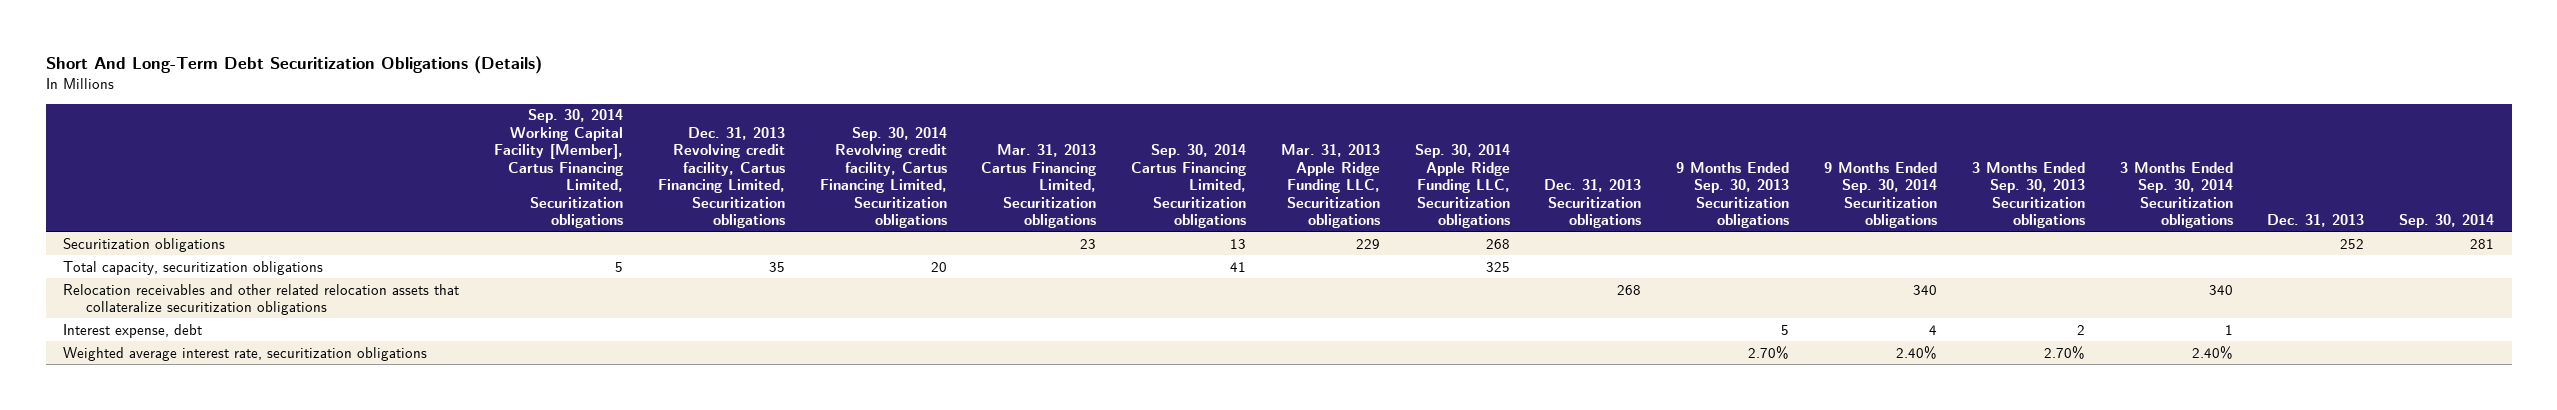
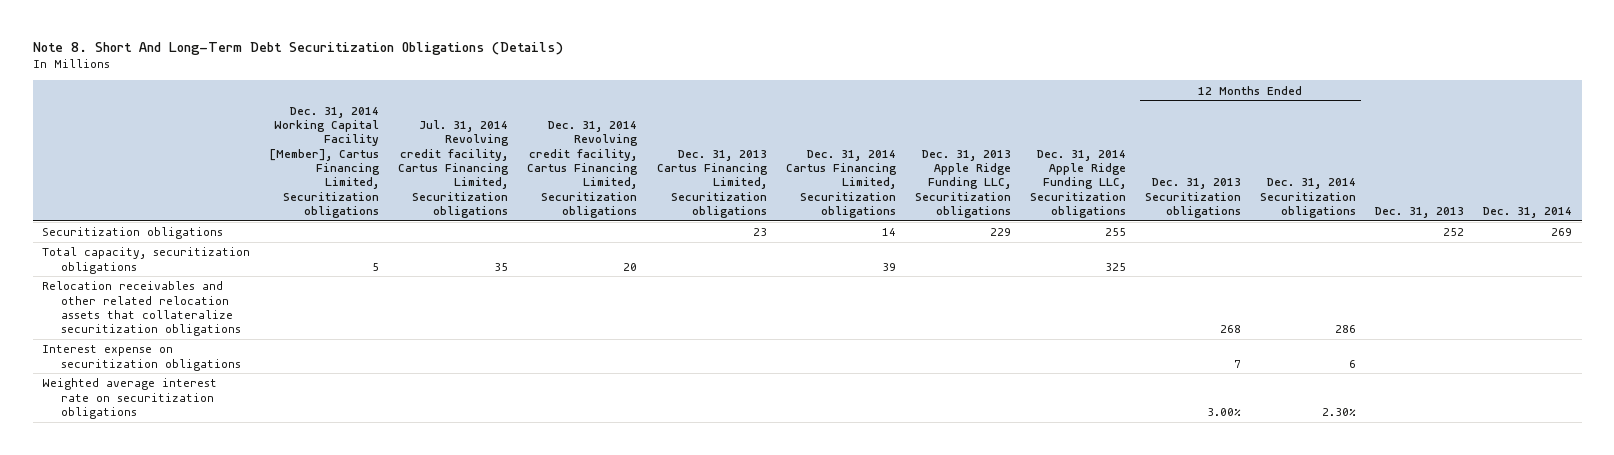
- Short And Long-Term Debt Securitization Obligations (Details)
+ Note 8. Short And Long-Term Debt Securitization Obligations (Details)
- | Sep. 30, 2014 Working Capital Facility [Member], Cartus Financing Limited, Securitization obligations | Dec. 31, 2013 Revolving credit facility, Cartus Financing Limited, Securitization obligations | Sep. 30, 2014 Revolving credit facility, Cartus Financing Limited, Securitization obligations | Mar. 31, 2013 Cartus Financing Limited, Securitization obligations | Sep. 30, 2014 Cartus Financing Limited, Securitization obligations | Mar. 31, 2013 Apple Ridge Funding LLC, Securitization obligations | Sep. 30, 2014 Apple Ridge Funding LLC, Securitization obligations | Dec. 31, 2013 Securitization obligations | 9 Months Ended Sep. 30, 2013 Securitization obligations | 9 Months Ended Sep. 30, 2014 Securitization obligations | 3 Months Ended Sep. 30, 2013 Securitization obligations | 3 Months Ended Sep. 30, 2014 Securitization obligations | Dec. 31, 2013 | Sep. 30, 2014
+ | Dec. 31, 2014 Working Capital Facility [Member], Cartus Financing Limited, Securitization obligations | Jul. 31, 2014 Revolving credit facility, Cartus Financing Limited, Securitization obligations | Dec. 31, 2014 Revolving credit facility, Cartus Financing Limited, Securitization obligations | Dec. 31, 2013 Cartus Financing Limited, Securitization obligations | Dec. 31, 2014 Cartus Financing Limited, Securitization obligations | Dec. 31, 2013 Apple Ridge Funding LLC, Securitization obligations | Dec. 31, 2014 Apple Ridge Funding LLC, Securitization obligations | 12 Months Ended Dec. 31, 2013 Securitization obligations | 12 Months Ended Dec. 31, 2014 Securitization obligations | Dec. 31, 2013 | Dec. 31, 2014
- Interest expense, debt | | | | | | | | | 5 | 4 | 2 | 1 | |
- Weighted average interest rate, securitization obligations | | | | | | | | | 2.70% | 2.40% | 2.70% | 2.40% | |
+ Interest expense on securitization obligations | | | | | | | | 7 | 6 | |
+ Weighted average interest rate on securitization obligations | | | | | | | | 3.00% | 2.30% | |

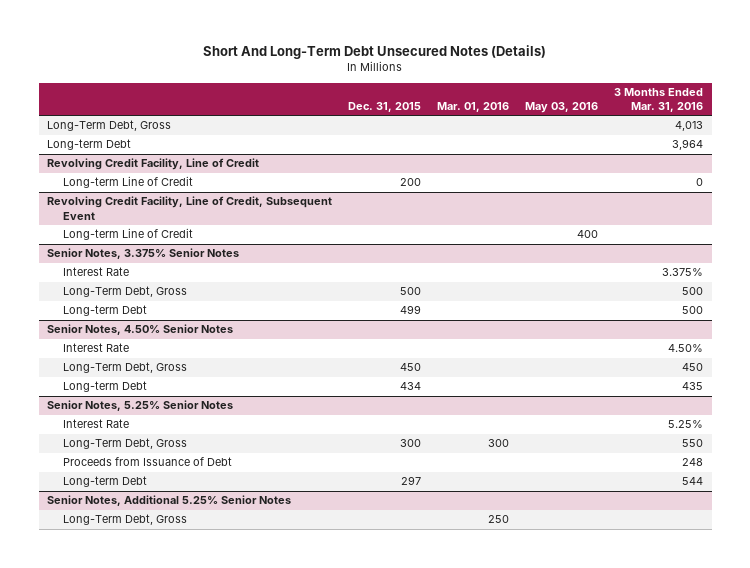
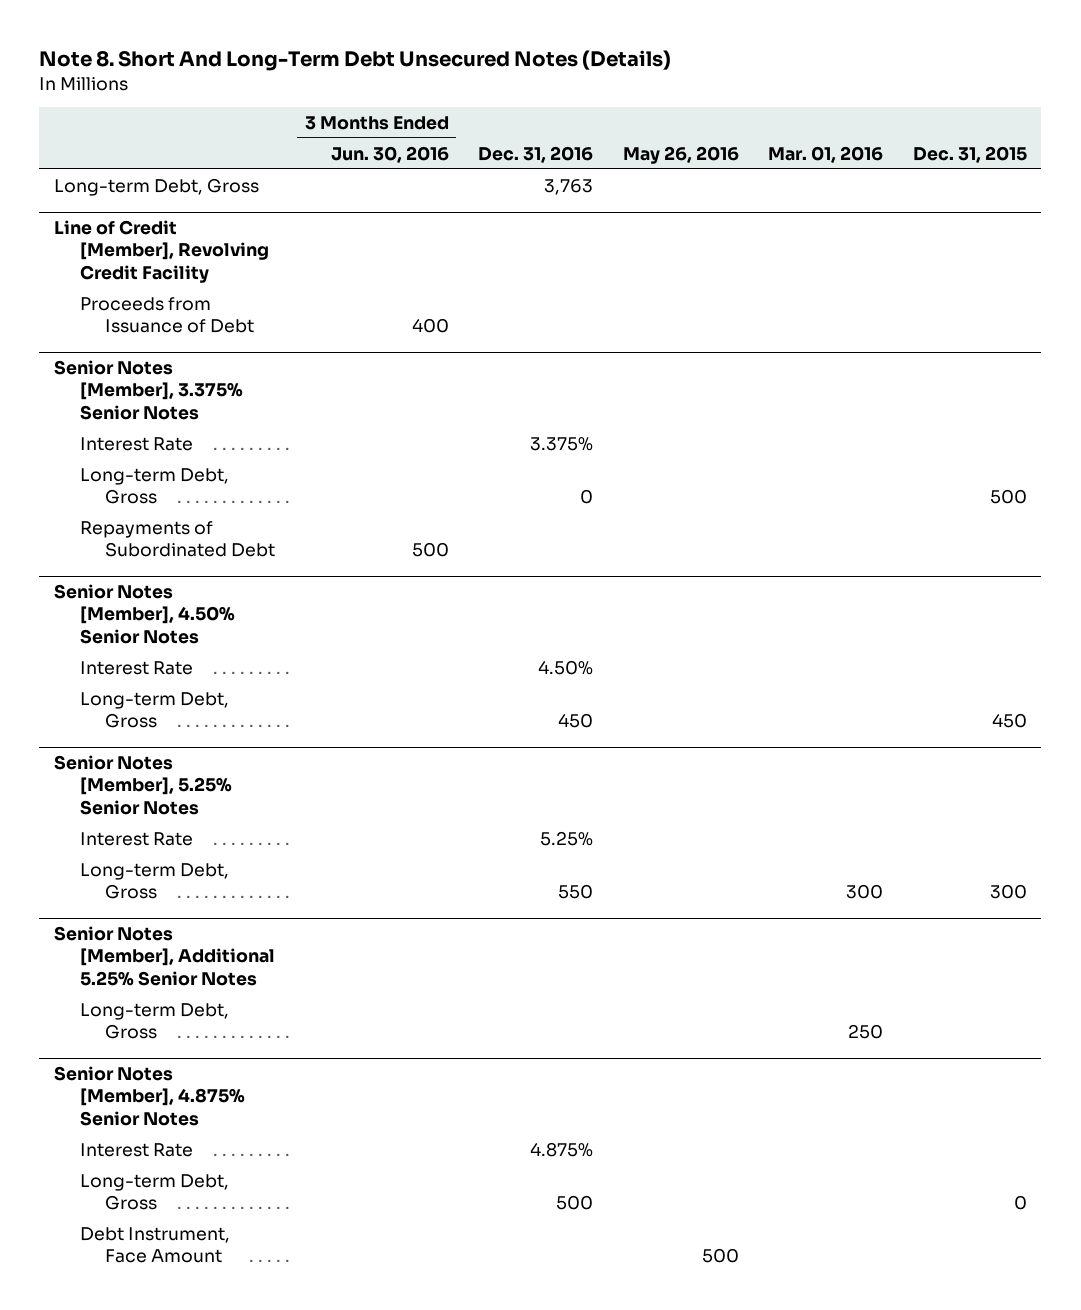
- Short And Long-Term Debt Unsecured Notes (Details)
+ Note 8. Short And Long-Term Debt Unsecured Notes (Details)
- | Dec. 31, 2015 | Mar. 01, 2016 | May 03, 2016 | 3 Months Ended Mar. 31, 2016
+ | 3 Months Ended Jun. 30, 2016 | Dec. 31, 2016 | May 26, 2016 | Mar. 01, 2016 | Dec. 31, 2015
- Long-Term Debt, Gross | | | | 4,013
- Long-term Debt | | | | 3,964
- Revolving Credit Facility, Line of Credit
- Long-term Line of Credit | 200 | | | 0
- Revolving Credit Facility, Line of Credit, Subsequent Event
- Long-term Line of Credit | | | 400 |
- Senior Notes, 3.375% Senior Notes
+ Long-term Debt, Gross | | 3,763 | | |
+ Line of Credit [Member], Revolving Credit Facility
+ Proceeds from Issuance of Debt | 400 | | | |
+ Senior Notes [Member], 3.375% Senior Notes
- Long-Term Debt, Gross | 500 | | | 500
- Long-term Debt | 499 | | | 500
- Senior Notes, 4.50% Senior Notes
+ Long-term Debt, Gross | | 0 | | | 500
+ Repayments of Subordinated Debt | 500 | | | |
+ Senior Notes [Member], 4.50% Senior Notes
- Long-Term Debt, Gross | 450 | | | 450
- Long-term Debt | 434 | | | 435
- Senior Notes, 5.25% Senior Notes
+ Long-term Debt, Gross | | 450 | | | 450
+ Senior Notes [Member], 5.25% Senior Notes
- Long-Term Debt, Gross | 300 | 300 | | 550
- Proceeds from Issuance of Debt | | | | 248
- Long-term Debt | 297 | | | 544
- Senior Notes, Additional 5.25% Senior Notes
- Long-Term Debt, Gross | | 250 | |
+ Long-term Debt, Gross | | 550 | | 300 | 300
+ Senior Notes [Member], Additional 5.25% Senior Notes
+ Long-term Debt, Gross | | | | 250 |
+ Senior Notes [Member], 4.875% Senior Notes
+ Interest Rate | | 4.875% | | |
+ Long-term Debt, Gross | | 500 | | | 0
+ Debt Instrument, Face Amount | | | 500 | |

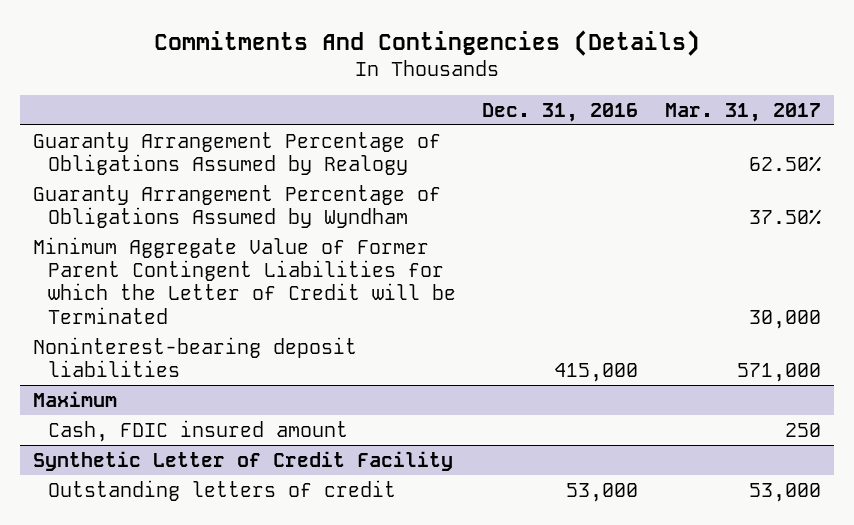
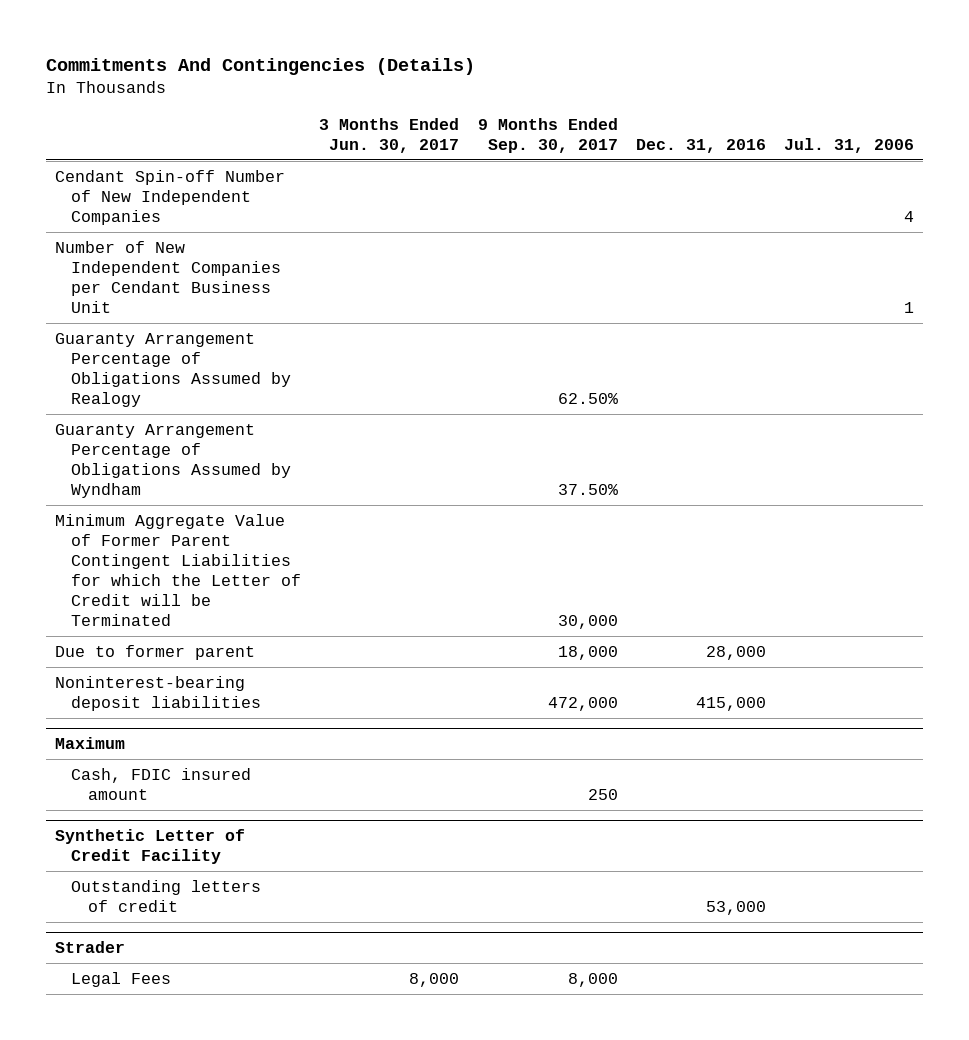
- | Dec. 31, 2016 | Mar. 31, 2017
+ | 3 Months Ended Jun. 30, 2017 | 9 Months Ended Sep. 30, 2017 | Dec. 31, 2016 | Jul. 31, 2006
+ Cendant Spin-off Number of New Independent Companies | | | | 4
+ Number of New Independent Companies per Cendant Business Unit | | | | 1
+ Due to former parent | | 18,000 | 28,000 |
+ Strader
+ Legal Fees | 8,000 | 8,000 | |

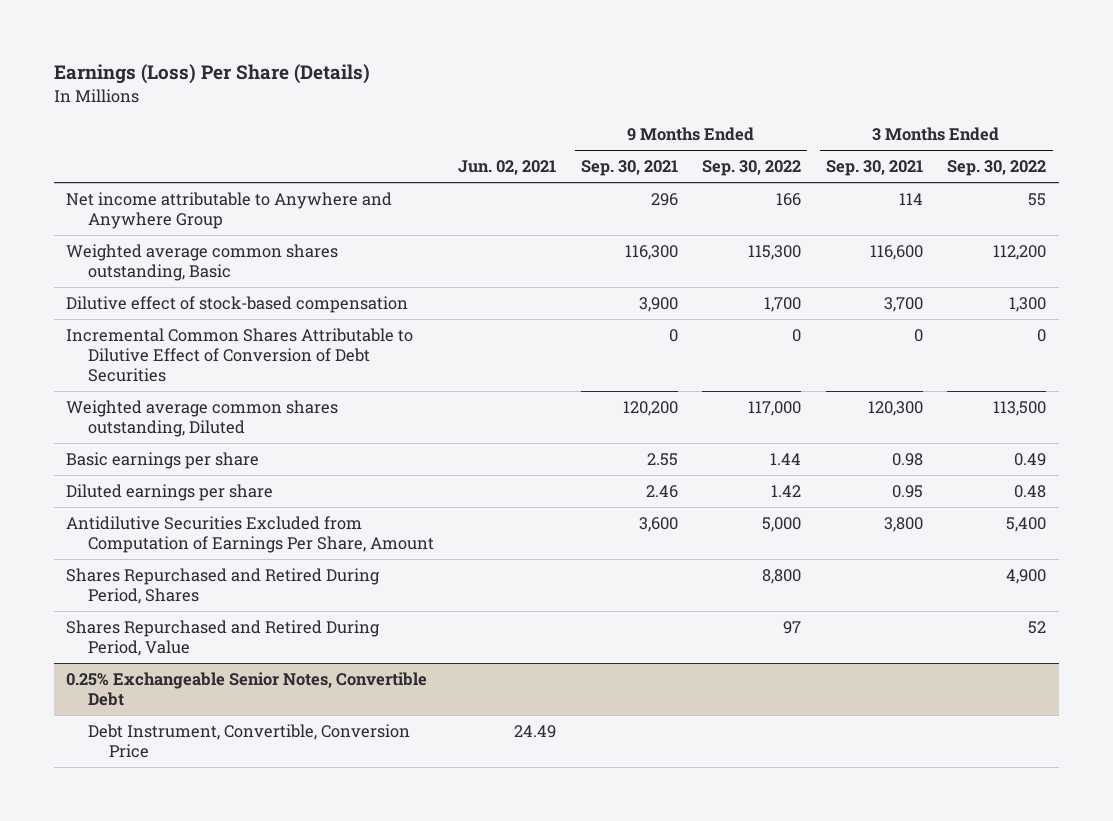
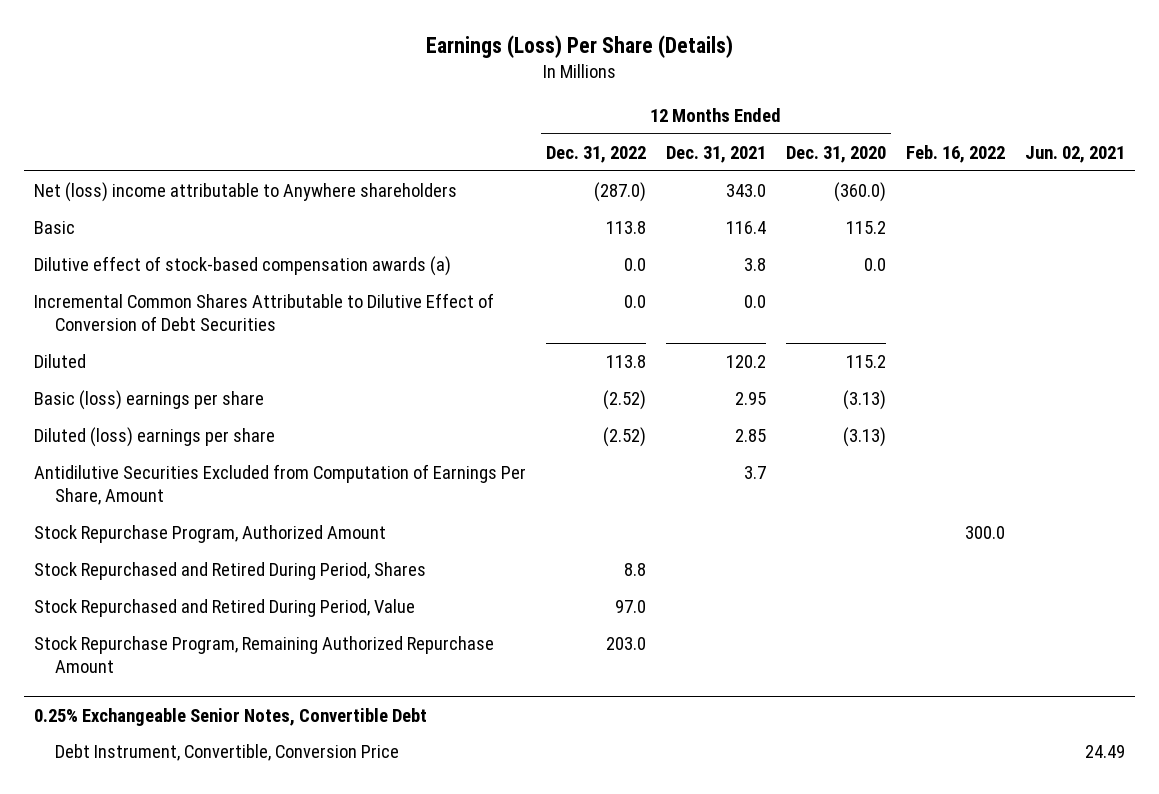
- | Jun. 02, 2021 | 9 Months Ended Sep. 30, 2021 | 9 Months Ended Sep. 30, 2022 | 3 Months Ended Sep. 30, 2021 | 3 Months Ended Sep. 30, 2022
+ | 12 Months Ended Dec. 31, 2022 | 12 Months Ended Dec. 31, 2021 | 12 Months Ended Dec. 31, 2020 | Feb. 16, 2022 | Jun. 02, 2021
- Net income attributable to Anywhere and Anywhere Group | | 296 | 166 | 114 | 55
- Weighted average common shares outstanding, Basic | | 116,300 | 115,300 | 116,600 | 112,200
- Dilutive effect of stock-based compensation | | 3,900 | 1,700 | 3,700 | 1,300
+ Net (loss) income attributable to Anywhere shareholders | (287.0) | 343.0 | (360.0) | |
+ Basic | 113.8 | 116.4 | 115.2 | |
+ Dilutive effect of stock-based compensation awards (a) | 0.0 | 3.8 | 0.0 | |
- Weighted average common shares outstanding, Diluted | | 120,200 | 117,000 | 120,300 | 113,500
- Basic earnings per share | | 2.55 | 1.44 | 0.98 | 0.49
- Diluted earnings per share | | 2.46 | 1.42 | 0.95 | 0.48
+ Diluted | 113.8 | 120.2 | 115.2 | |
+ Basic (loss) earnings per share | (2.52) | 2.95 | (3.13) | |
+ Diluted (loss) earnings per share | (2.52) | 2.85 | (3.13) | |
- Shares Repurchased and Retired During Period, Shares | | | 8,800 | | 4,900
- Shares Repurchased and Retired During Period, Value | | | 97 | | 52
+ Stock Repurchase Program, Authorized Amount | | | | 300.0 |
+ Stock Repurchased and Retired During Period, Shares | 8.8 | | | |
+ Stock Repurchased and Retired During Period, Value | 97.0 | | | |
+ Stock Repurchase Program, Remaining Authorized Repurchase Amount | 203.0 | | | |

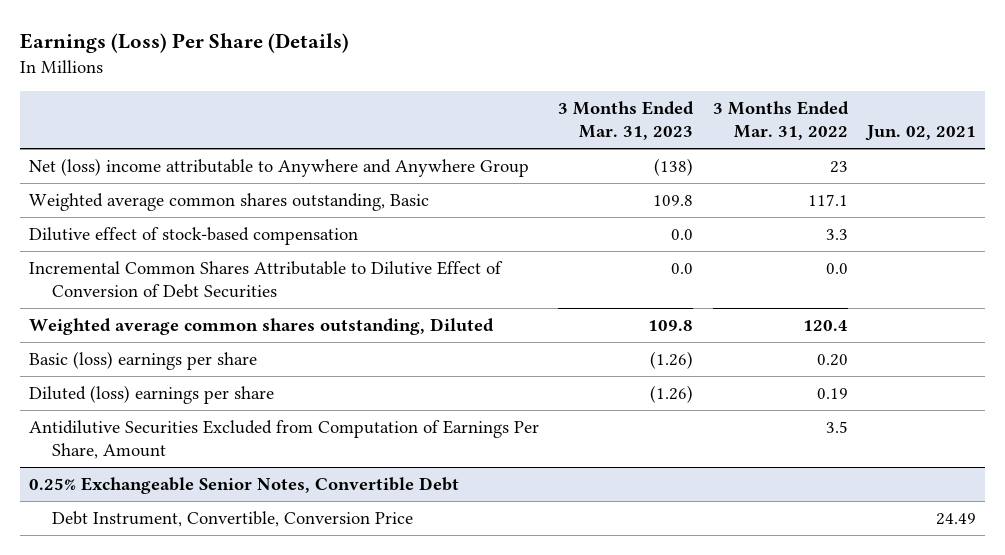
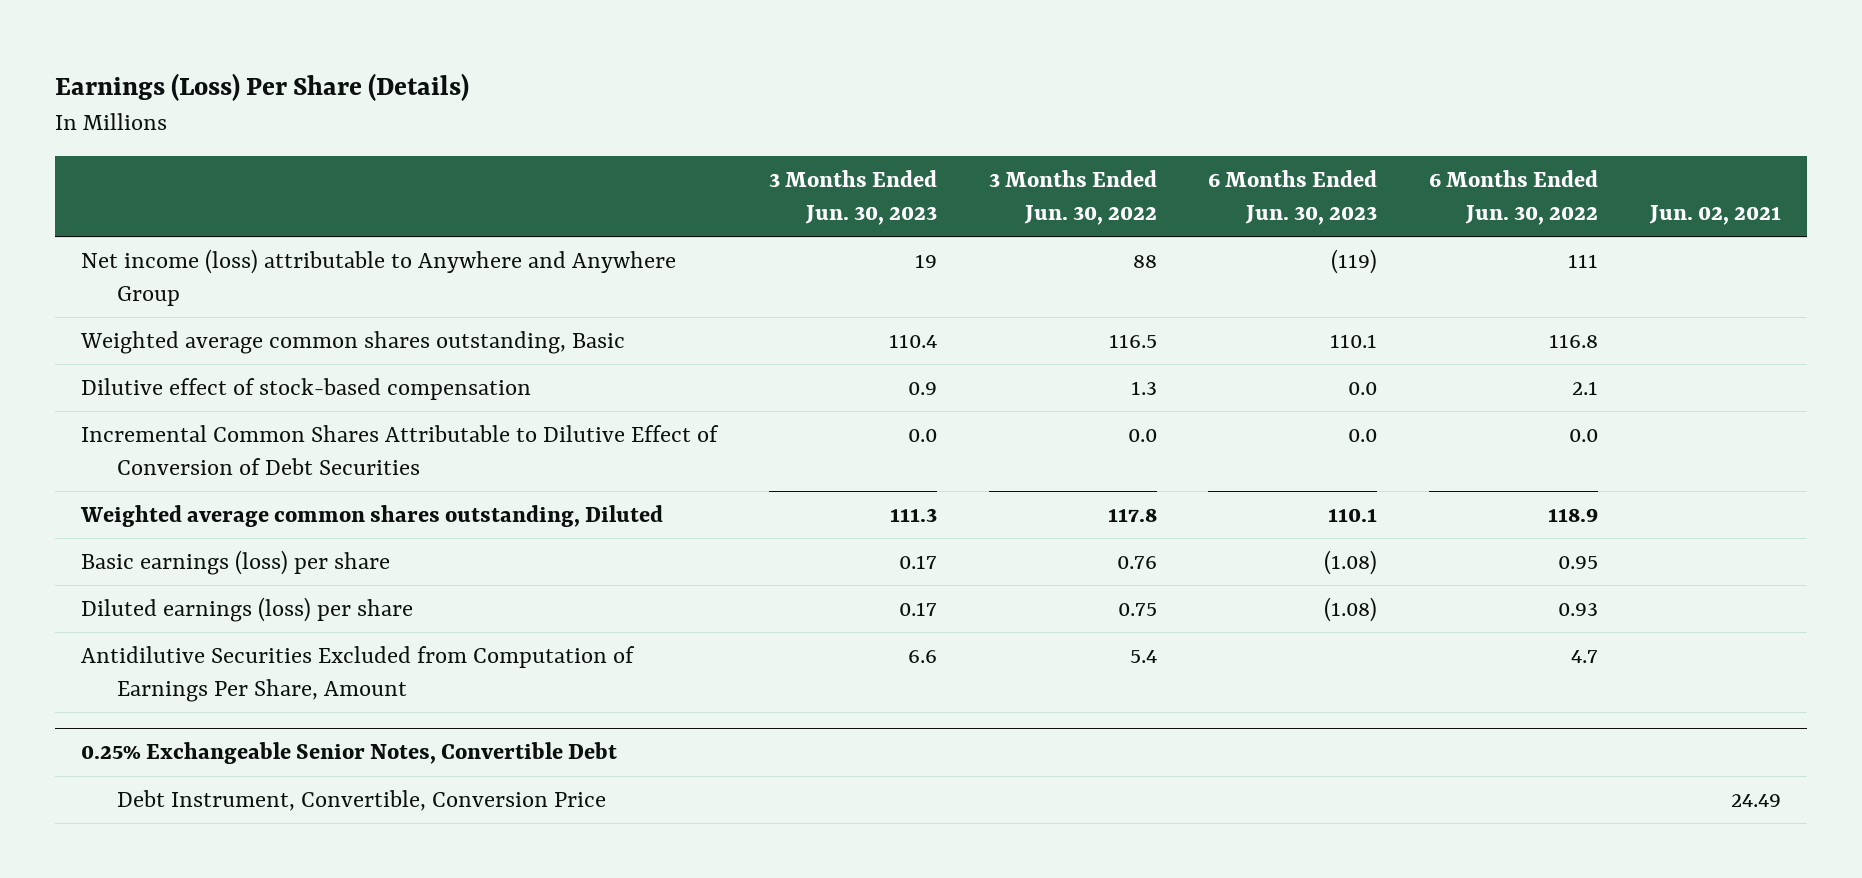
- | 3 Months Ended Mar. 31, 2023 | 3 Months Ended Mar. 31, 2022 | Jun. 02, 2021
+ | 3 Months Ended Jun. 30, 2023 | 3 Months Ended Jun. 30, 2022 | 6 Months Ended Jun. 30, 2023 | 6 Months Ended Jun. 30, 2022 | Jun. 02, 2021
- Net (loss) income attributable to Anywhere and Anywhere Group | (138) | 23 |
+ Net income (loss) attributable to Anywhere and Anywhere Group | 19 | 88 | (119) | 111 |
- Basic (loss) earnings per share | (1.26) | 0.20 |
- Diluted (loss) earnings per share | (1.26) | 0.19 |
+ Basic earnings (loss) per share | 0.17 | 0.76 | (1.08) | 0.95 |
+ Diluted earnings (loss) per share | 0.17 | 0.75 | (1.08) | 0.93 |

